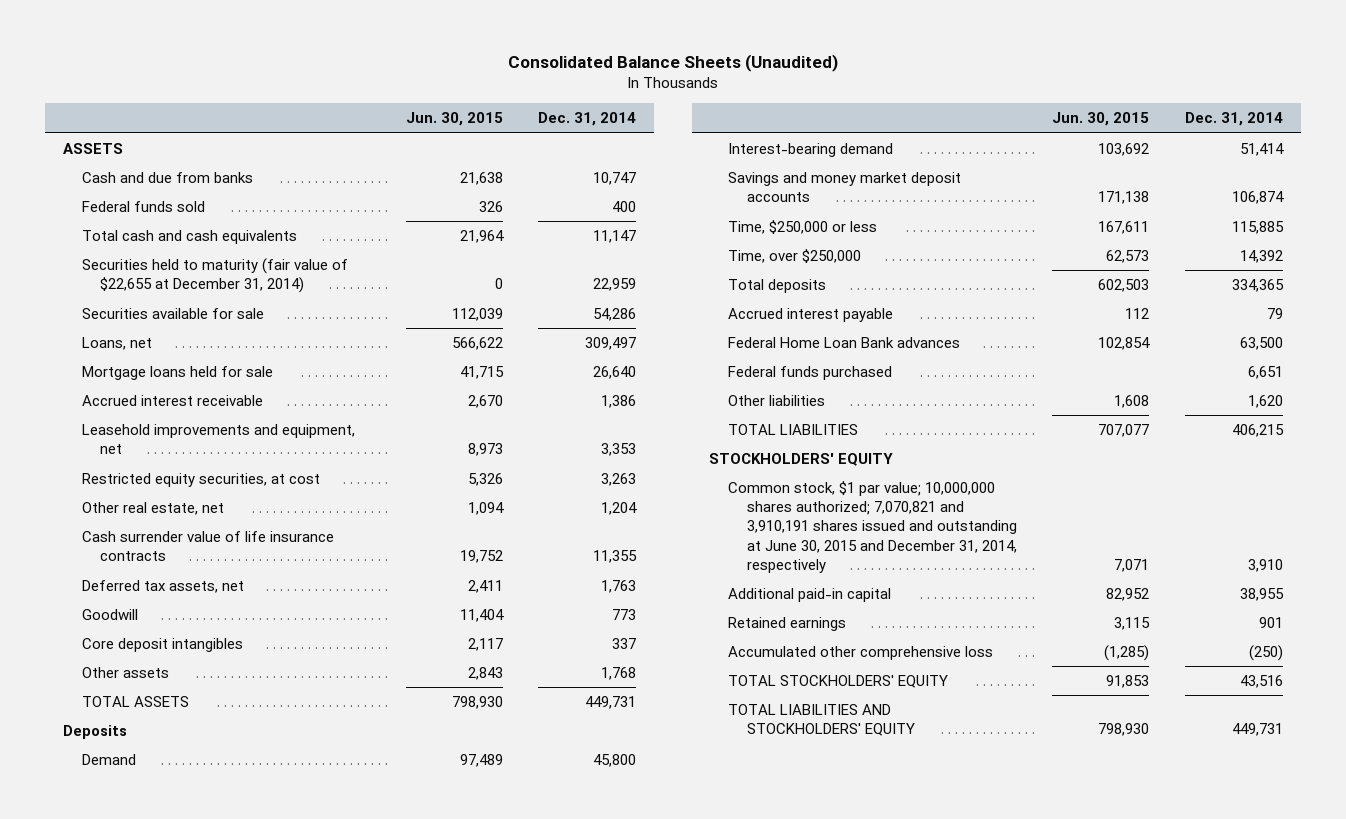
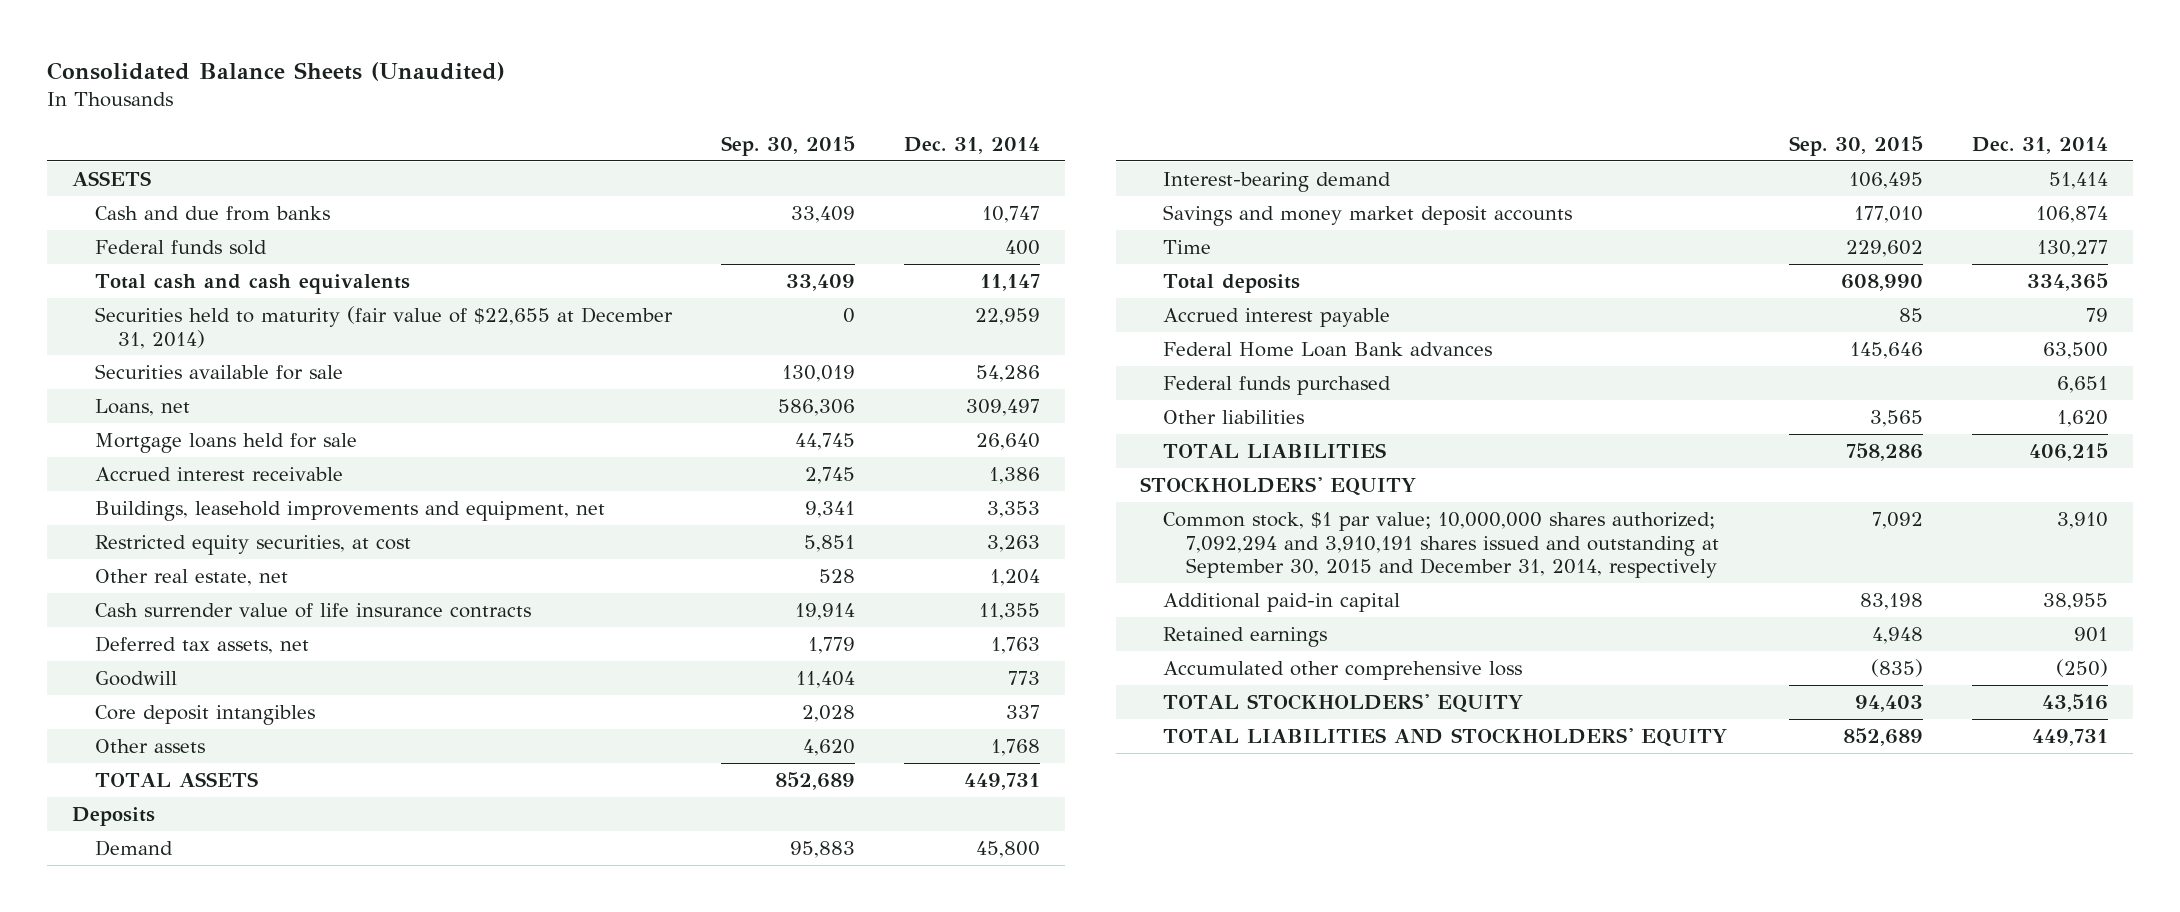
- | Jun. 30, 2015 | Dec. 31, 2014
+ | Sep. 30, 2015 | Dec. 31, 2014
- Leasehold improvements and equipment, net | 8,973 | 3,353
+ Buildings, leasehold improvements and equipment, net | 9,341 | 3,353
- Time, $250,000 or less | 167,611 | 115,885
- Time, over $250,000 | 62,573 | 14,392
+ Time | 229,602 | 130,277
- Common stock, $1 par value; 10,000,000 shares authorized; 7,070,821 and 3,910,191 shares issued and outstanding at June 30, 2015 and December 31, 2014, respectively | 7,071 | 3,910
+ Common stock, $1 par value; 10,000,000 shares authorized; 7,092,294 and 3,910,191 shares issued and outstanding at September 30, 2015 and December 31, 2014, respectively | 7,092 | 3,910

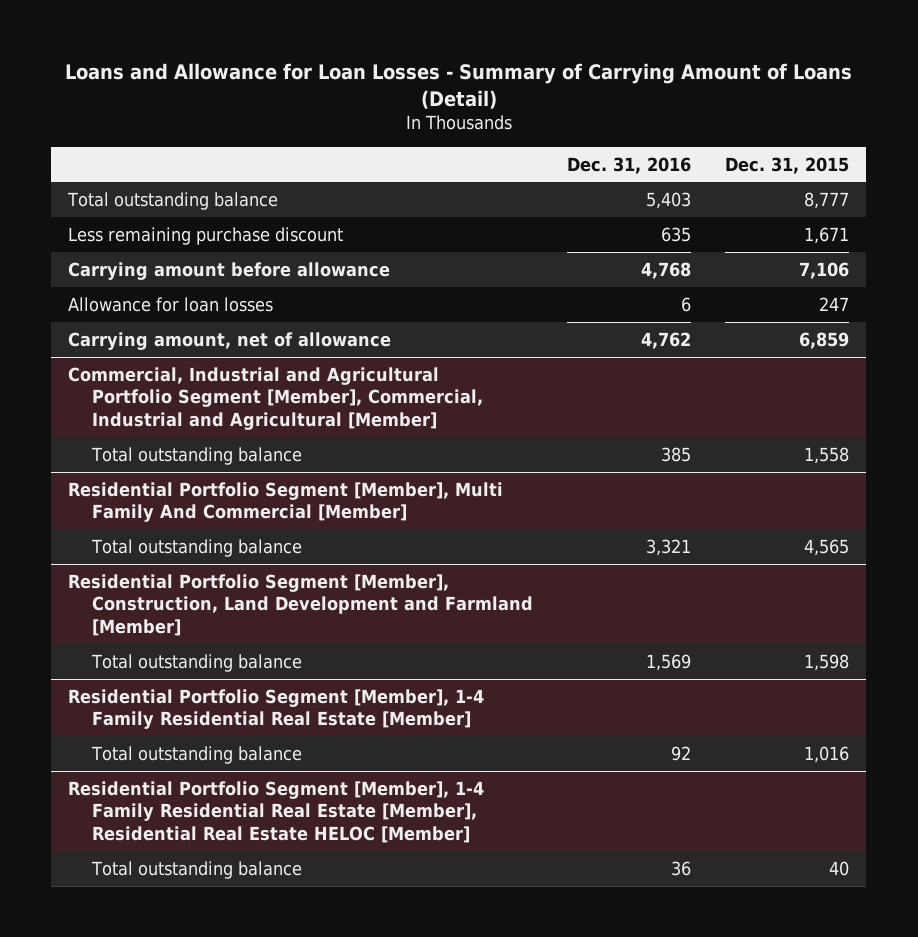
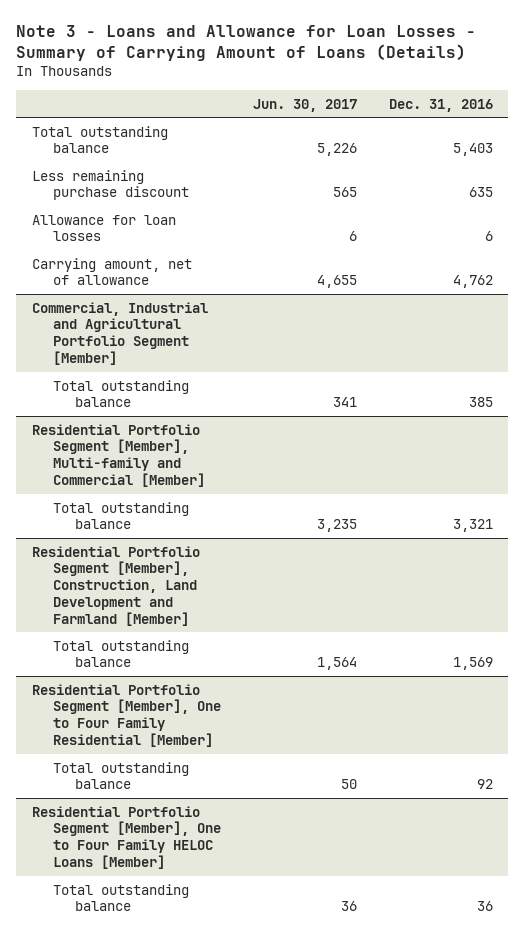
- Loans and Allowance for Loan Losses - Summary of Carrying Amount of Loans (Detail)
+ Note 3 - Loans and Allowance for Loan Losses - Summary of Carrying Amount of Loans (Details)
- | Dec. 31, 2016 | Dec. 31, 2015
+ | Jun. 30, 2017 | Dec. 31, 2016
- Carrying amount before allowance | 4,768 | 7,106
- Commercial, Industrial and Agricultural Portfolio Segment [Member], Commercial, Industrial and Agricultural [Member]
+ Commercial, Industrial and Agricultural Portfolio Segment [Member]
- Residential Portfolio Segment [Member], Multi Family And Commercial [Member]
+ Residential Portfolio Segment [Member], Multi-family and Commercial [Member]
- Residential Portfolio Segment [Member], 1-4 Family Residential Real Estate [Member]
+ Residential Portfolio Segment [Member], One to Four Family Residential [Member]
- Residential Portfolio Segment [Member], 1-4 Family Residential Real Estate [Member], Residential Real Estate HELOC [Member]
+ Residential Portfolio Segment [Member], One to Four Family HELOC Loans [Member]

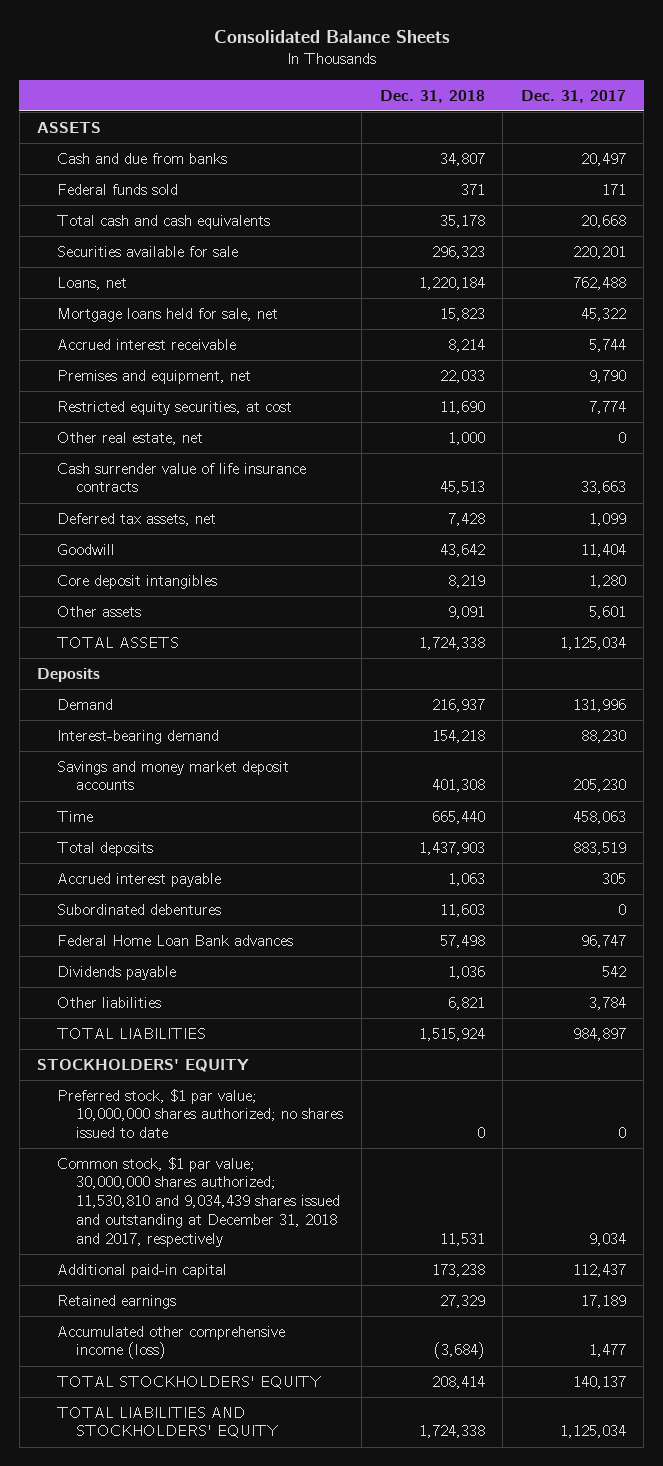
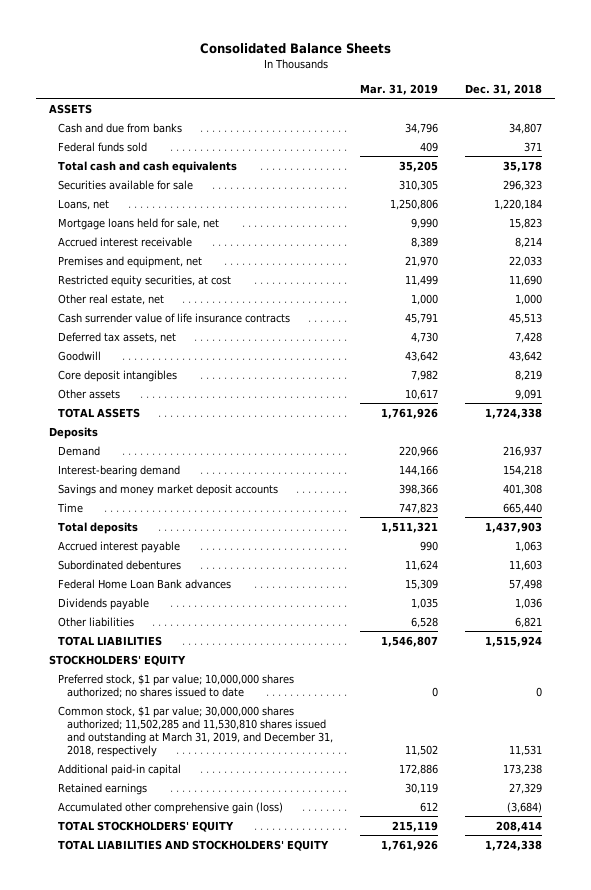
- | Dec. 31, 2018 | Dec. 31, 2017
+ | Mar. 31, 2019 | Dec. 31, 2018
- Common stock, $1 par value; 30,000,000 shares authorized; 11,530,810 and 9,034,439 shares issued and outstanding at December 31, 2018 and 2017, respectively | 11,531 | 9,034
+ Common stock, $1 par value; 30,000,000 shares authorized; 11,502,285 and 11,530,810 shares issued and outstanding at March 31, 2019, and December 31, 2018, respectively | 11,502 | 11,531
- Accumulated other comprehensive income (loss) | (3,684) | 1,477
+ Accumulated other comprehensive gain (loss) | 612 | (3,684)

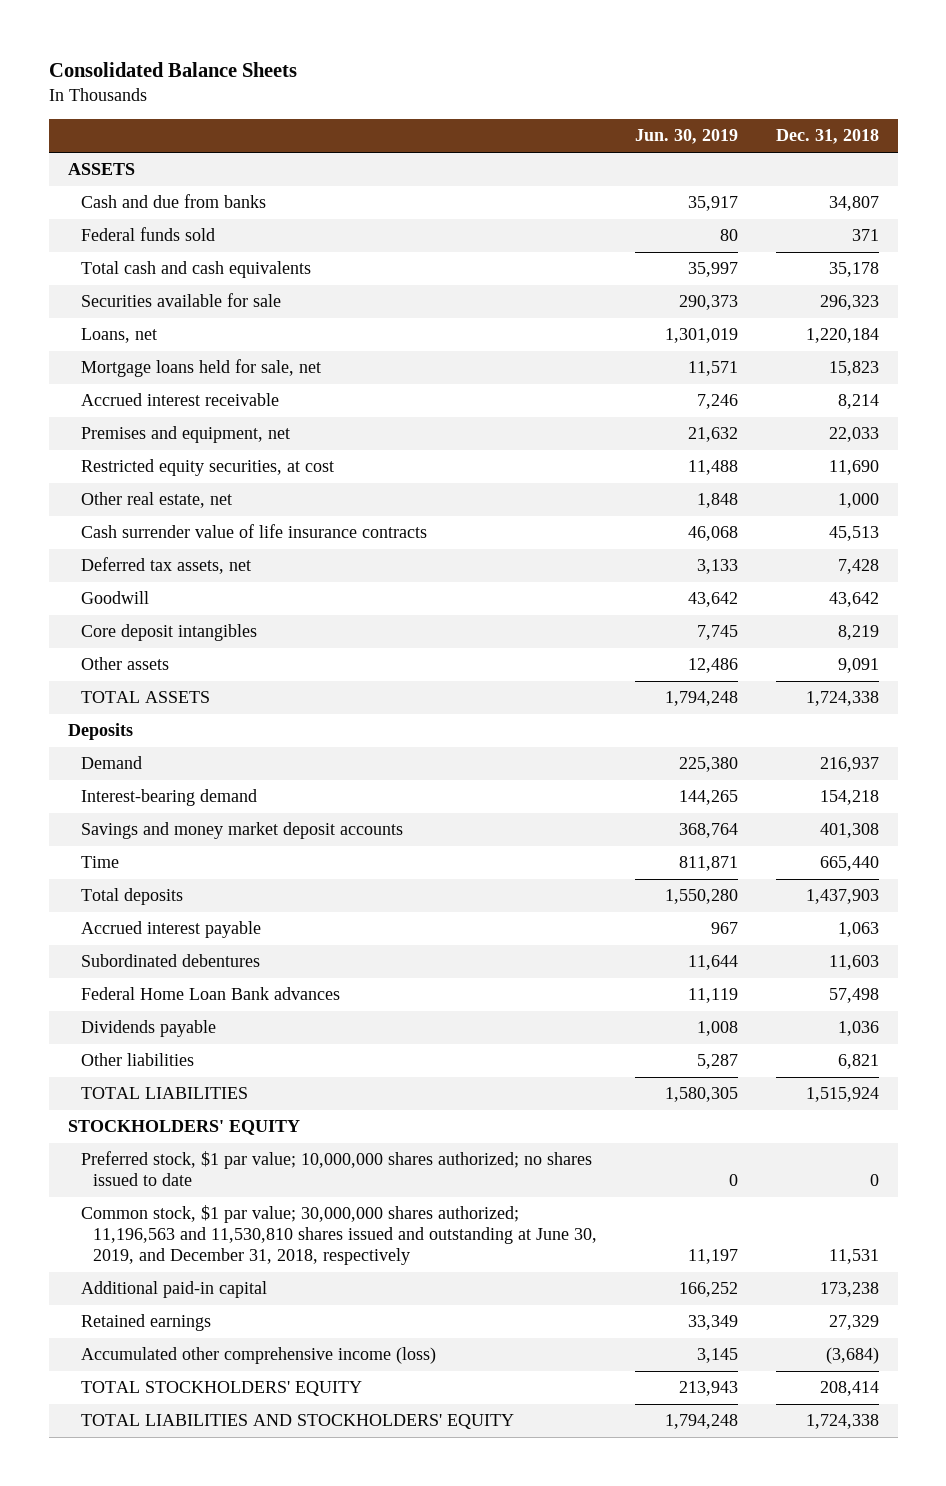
- | Mar. 31, 2019 | Dec. 31, 2018
+ | Jun. 30, 2019 | Dec. 31, 2018
- Common stock, $1 par value; 30,000,000 shares authorized; 11,502,285 and 11,530,810 shares issued and outstanding at March 31, 2019, and December 31, 2018, respectively | 11,502 | 11,531
+ Common stock, $1 par value; 30,000,000 shares authorized; 11,196,563 and 11,530,810 shares issued and outstanding at June 30, 2019, and December 31, 2018, respectively | 11,197 | 11,531
- Accumulated other comprehensive gain (loss) | 612 | (3,684)
+ Accumulated other comprehensive income (loss) | 3,145 | (3,684)

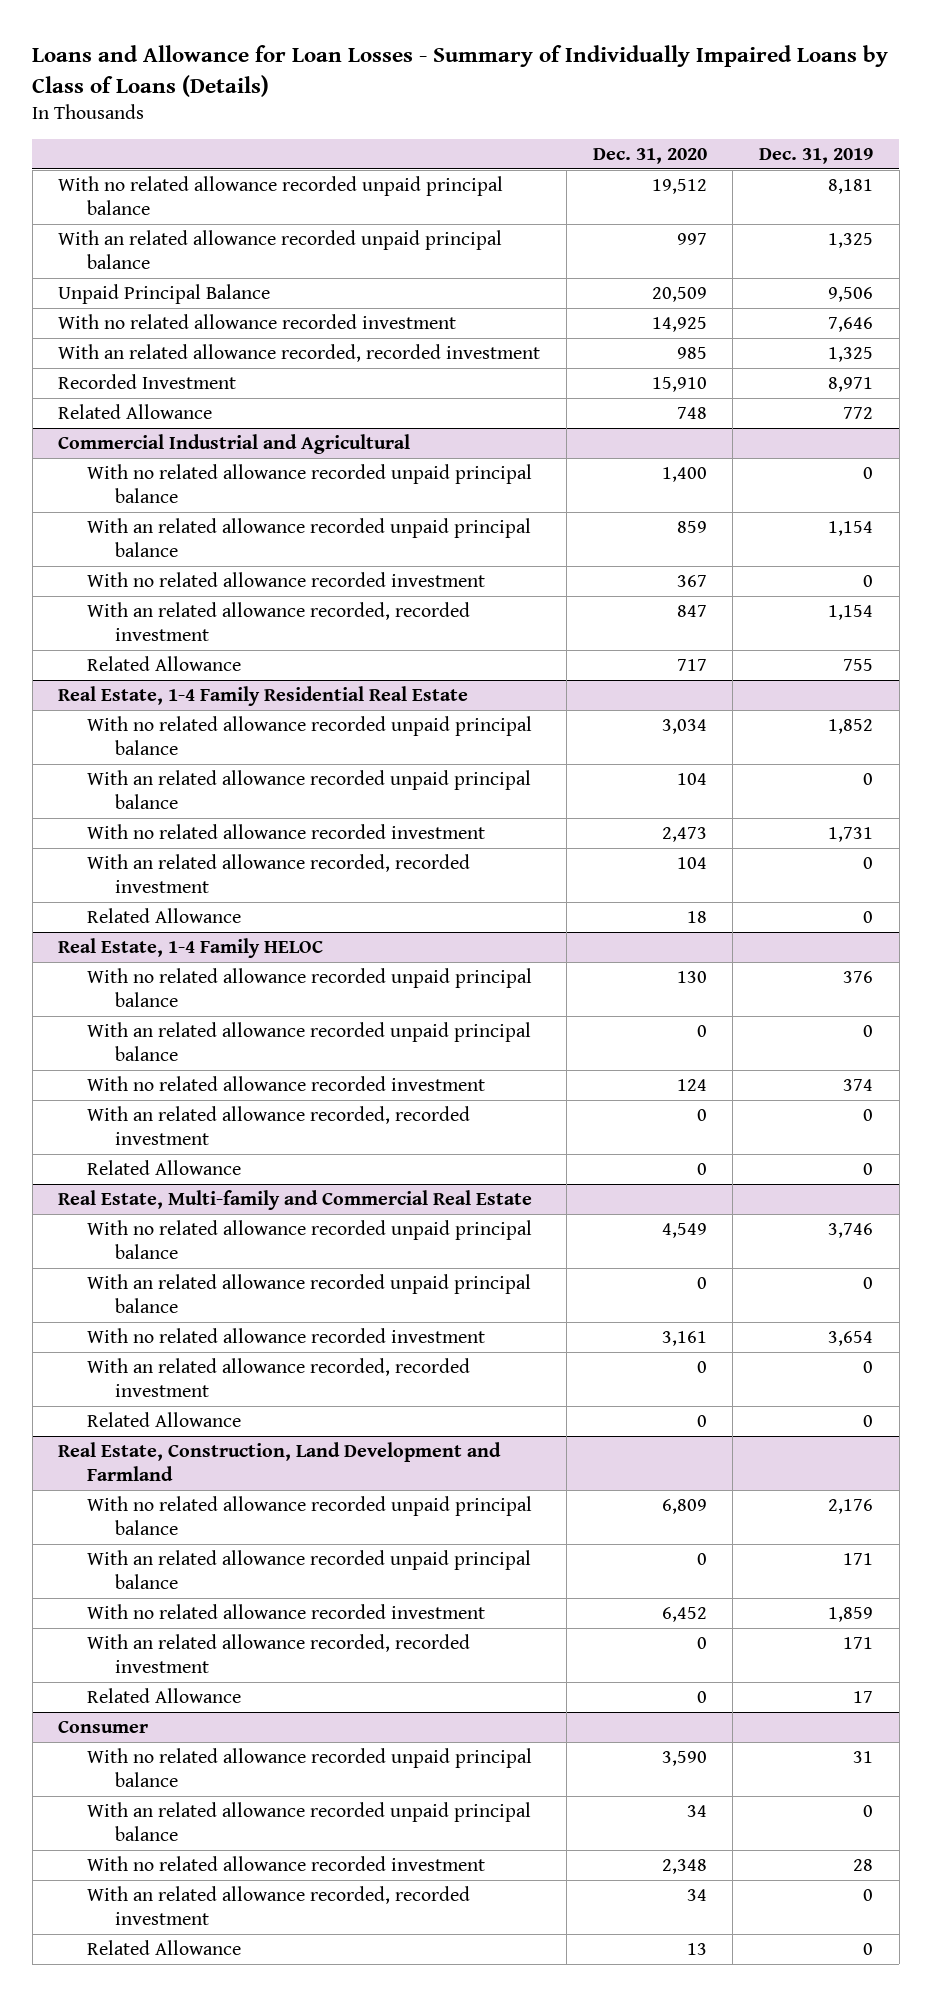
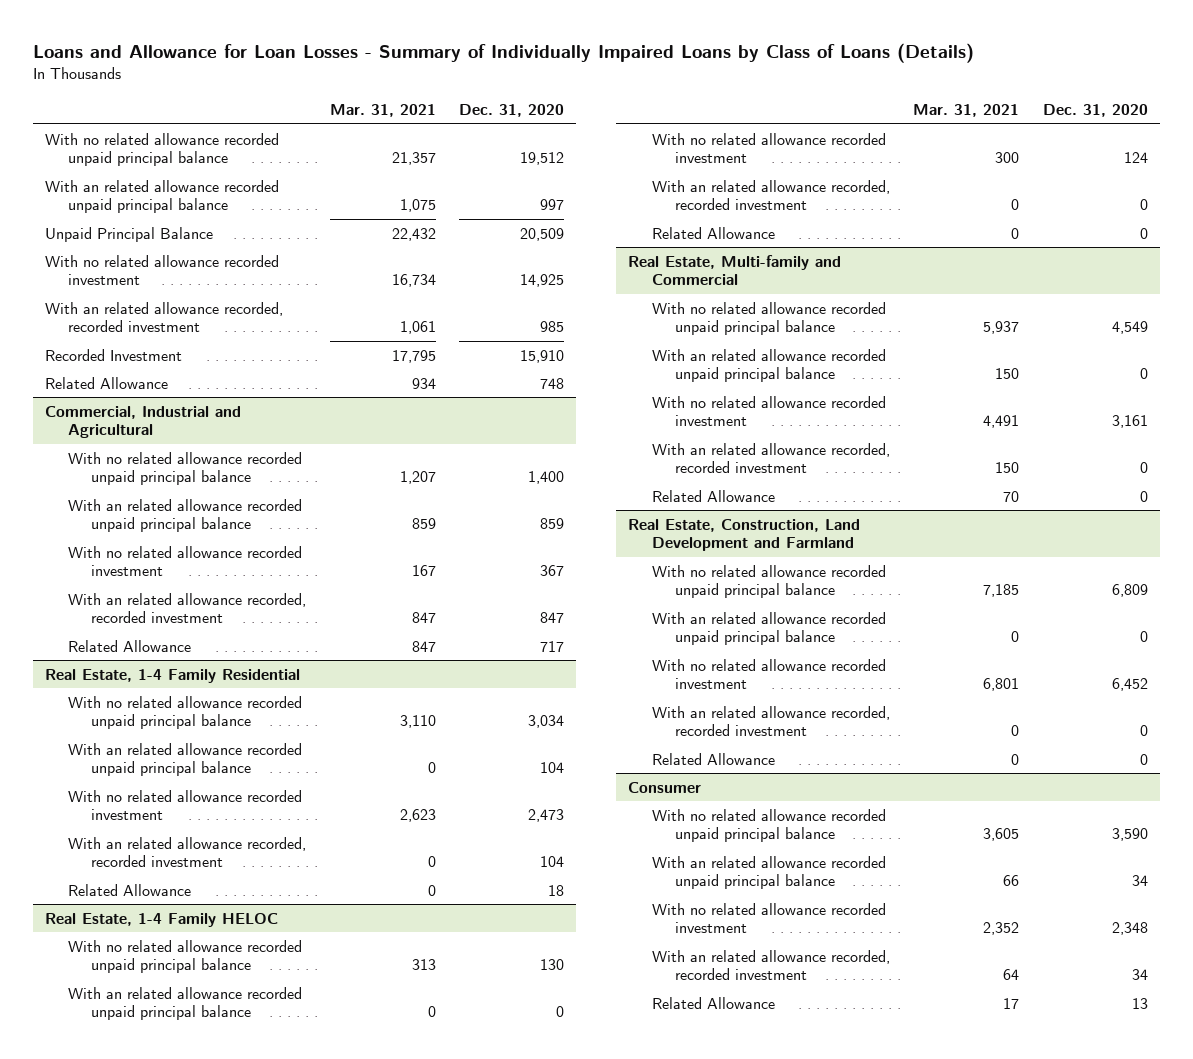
- | Dec. 31, 2020 | Dec. 31, 2019
+ | Mar. 31, 2021 | Dec. 31, 2020
- Commercial Industrial and Agricultural
+ Commercial, Industrial and Agricultural
- Real Estate, 1-4 Family Residential Real Estate
+ Real Estate, 1-4 Family Residential
- Real Estate, Multi-family and Commercial Real Estate
+ Real Estate, Multi-family and Commercial

